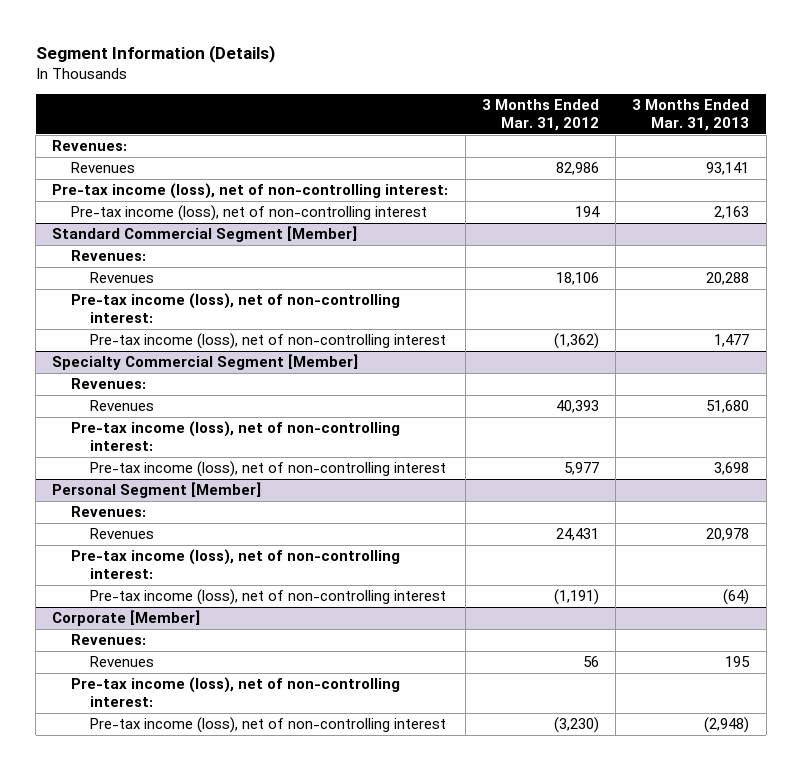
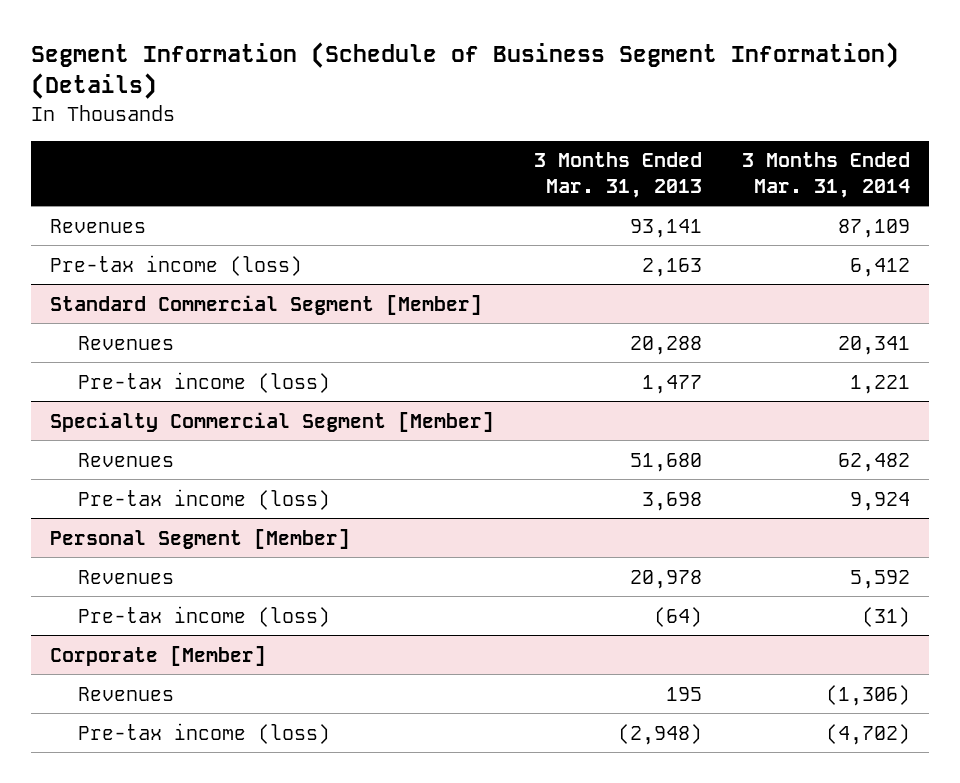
- Segment Information (Details)
+ Segment Information (Schedule of Business Segment Information) (Details)
- | 3 Months Ended Mar. 31, 2012 | 3 Months Ended Mar. 31, 2013
+ | 3 Months Ended Mar. 31, 2013 | 3 Months Ended Mar. 31, 2014
- Revenues:
- Pre-tax income (loss), net of non-controlling interest:
- Pre-tax income (loss), net of non-controlling interest | 194 | 2,163
+ Pre-tax income (loss) | 2,163 | 6,412
@ Standard Commercial Segment [Member]
- Revenues:
- Pre-tax income (loss), net of non-controlling interest:
- Pre-tax income (loss), net of non-controlling interest | (1,362) | 1,477
+ Pre-tax income (loss) | 1,477 | 1,221
@ Specialty Commercial Segment [Member]
- Revenues:
- Pre-tax income (loss), net of non-controlling interest:
- Pre-tax income (loss), net of non-controlling interest | 5,977 | 3,698
+ Pre-tax income (loss) | 3,698 | 9,924
@ Personal Segment [Member]
- Revenues:
- Pre-tax income (loss), net of non-controlling interest:
- Pre-tax income (loss), net of non-controlling interest | (1,191) | (64)
+ Pre-tax income (loss) | (64) | (31)
@ Corporate [Member]
- Revenues:
- Pre-tax income (loss), net of non-controlling interest:
- Pre-tax income (loss), net of non-controlling interest | (3,230) | (2,948)
+ Pre-tax income (loss) | (2,948) | (4,702)

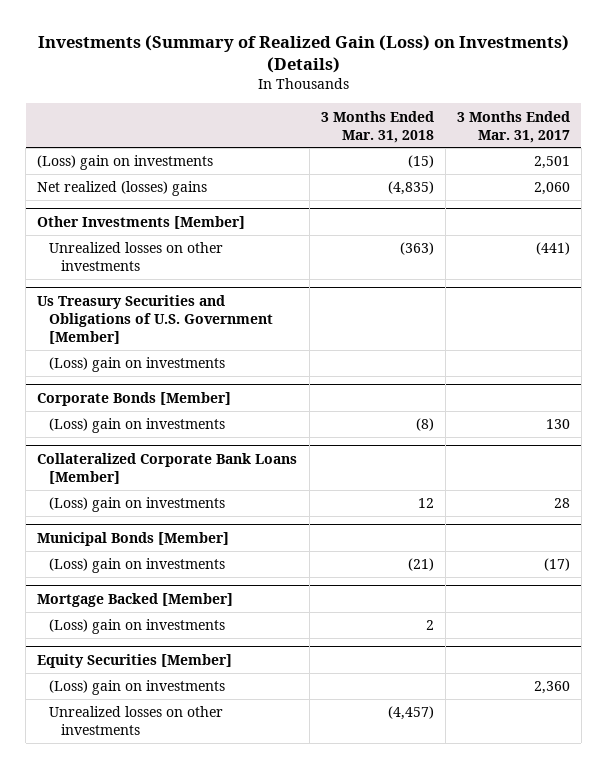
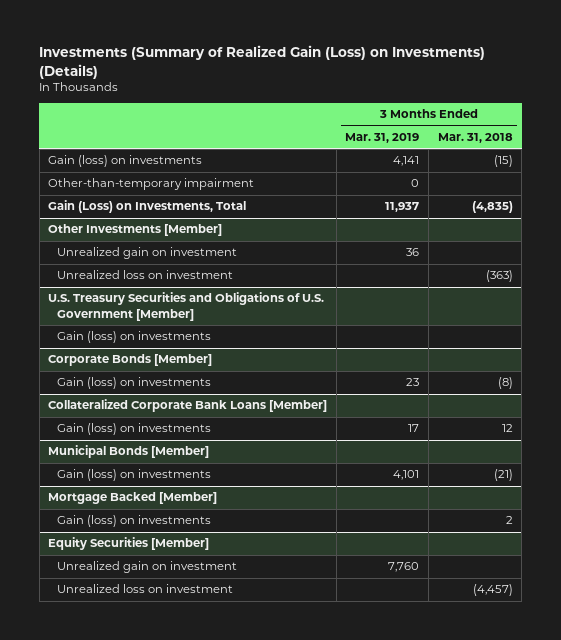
- | 3 Months Ended Mar. 31, 2018 | 3 Months Ended Mar. 31, 2017
+ | 3 Months Ended Mar. 31, 2019 | 3 Months Ended Mar. 31, 2018
- (Loss) gain on investments | (15) | 2,501
- Net realized (losses) gains | (4,835) | 2,060
+ Gain (loss) on investments | 4,141 | (15)
+ Other-than-temporary impairment | 0 |
+ Gain (Loss) on Investments, Total | 11,937 | (4,835)
@ Other Investments [Member]
- Unrealized losses on other investments | (363) | (441)
- Us Treasury Securities and Obligations of U.S. Government [Member]
- (Loss) gain on investments
@ Other Investments [Member]
+ Unrealized gain on investment | 36 |
+ Unrealized loss on investment | | (363)
+ U.S. Treasury Securities and Obligations of U.S. Government [Member]
+ Gain (loss) on investments
@ Corporate Bonds [Member]
- (Loss) gain on investments | (8) | 130
+ Gain (loss) on investments | 23 | (8)
@ Collateralized Corporate Bank Loans [Member]
- (Loss) gain on investments | 12 | 28
+ Gain (loss) on investments | 17 | 12
@ Municipal Bonds [Member]
- (Loss) gain on investments | (21) | (17)
+ Gain (loss) on investments | 4,101 | (21)
@ Mortgage Backed [Member]
- (Loss) gain on investments | 2 |
+ Gain (loss) on investments | | 2
@ Equity Securities [Member]
- (Loss) gain on investments | | 2,360
- Unrealized losses on other investments | (4,457) |
+ Unrealized gain on investment | 7,760 |
+ Unrealized loss on investment | | (4,457)

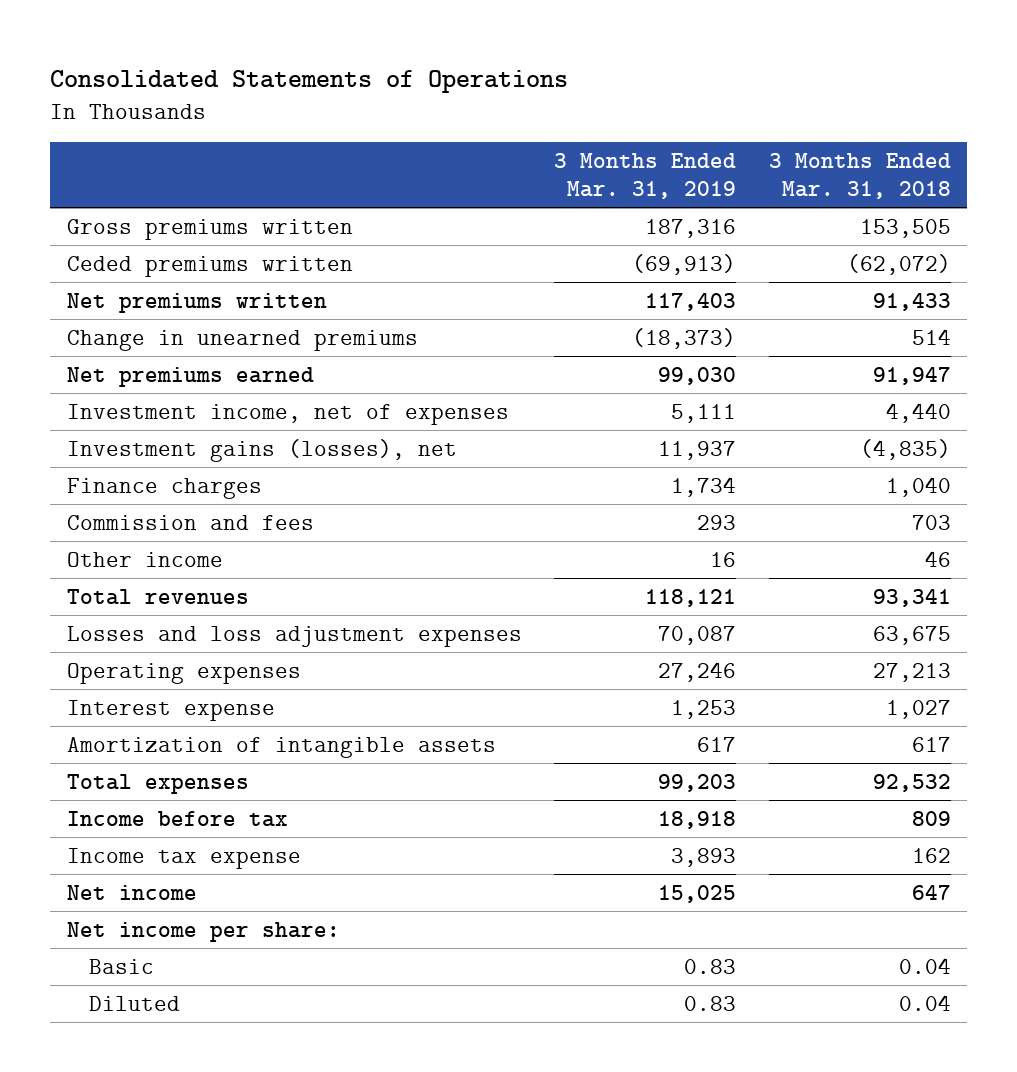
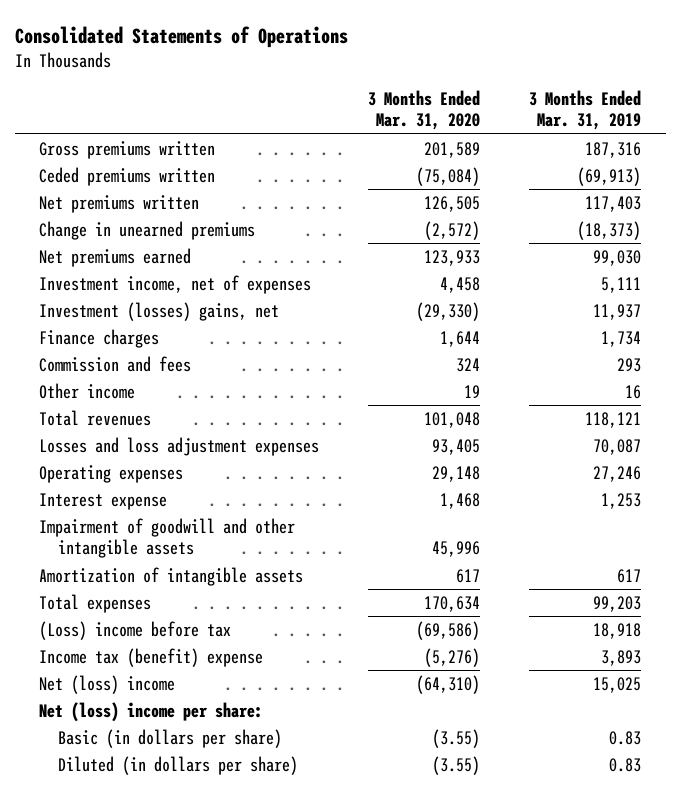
- | 3 Months Ended Mar. 31, 2019 | 3 Months Ended Mar. 31, 2018
+ | 3 Months Ended Mar. 31, 2020 | 3 Months Ended Mar. 31, 2019
- Investment gains (losses), net | 11,937 | (4,835)
+ Investment (losses) gains, net | (29,330) | 11,937
+ Impairment of goodwill and other intangible assets | 45,996 |
- Income before tax | 18,918 | 809
- Income tax expense | 3,893 | 162
- Net income | 15,025 | 647
- Net income per share:
- Basic | 0.83 | 0.04
- Diluted | 0.83 | 0.04
+ (Loss) income before tax | (69,586) | 18,918
+ Income tax (benefit) expense | (5,276) | 3,893
+ Net (loss) income | (64,310) | 15,025
+ Net (loss) income per share:
+ Basic (in dollars per share) | (3.55) | 0.83
+ Diluted (in dollars per share) | (3.55) | 0.83

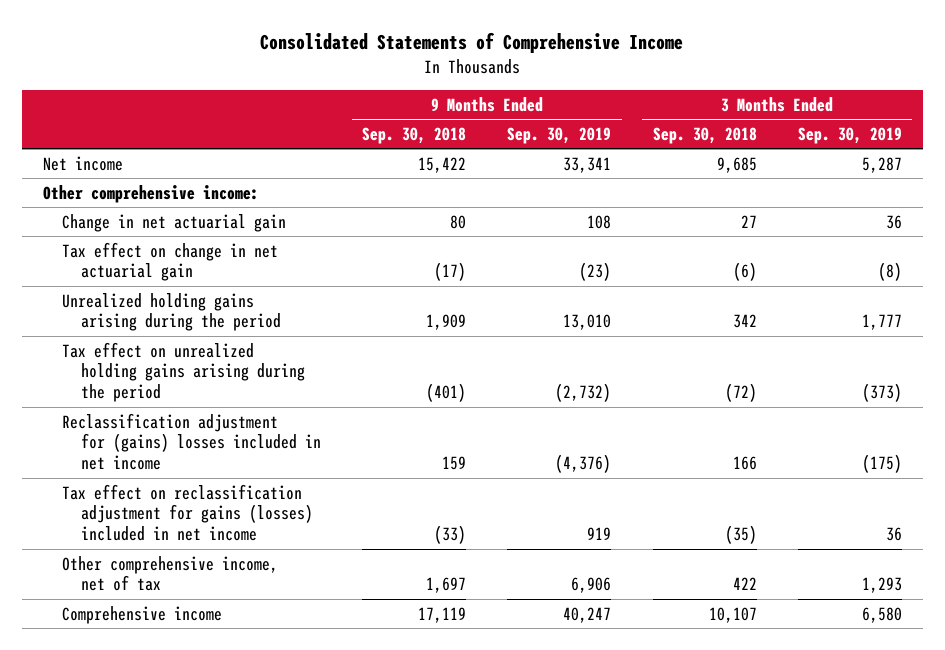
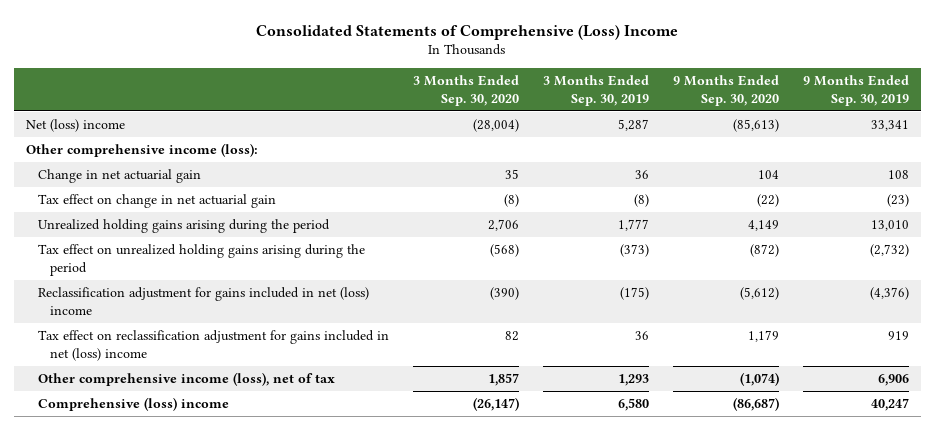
- Consolidated Statements of Comprehensive Income
+ Consolidated Statements of Comprehensive (Loss) Income
- | 9 Months Ended Sep. 30, 2018 | 9 Months Ended Sep. 30, 2019 | 3 Months Ended Sep. 30, 2018 | 3 Months Ended Sep. 30, 2019
+ | 3 Months Ended Sep. 30, 2020 | 3 Months Ended Sep. 30, 2019 | 9 Months Ended Sep. 30, 2020 | 9 Months Ended Sep. 30, 2019
- Net income | 15,422 | 33,341 | 9,685 | 5,287
- Other comprehensive income:
+ Net (loss) income | (28,004) | 5,287 | (85,613) | 33,341
+ Other comprehensive income (loss):
- Reclassification adjustment for (gains) losses included in net income | 159 | (4,376) | 166 | (175)
- Tax effect on reclassification adjustment for gains (losses) included in net income | (33) | 919 | (35) | 36
- Other comprehensive income, net of tax | 1,697 | 6,906 | 422 | 1,293
- Comprehensive income | 17,119 | 40,247 | 10,107 | 6,580
+ Reclassification adjustment for gains included in net (loss) income | (390) | (175) | (5,612) | (4,376)
+ Tax effect on reclassification adjustment for gains included in net (loss) income | 82 | 36 | 1,179 | 919
+ Other comprehensive income (loss), net of tax | 1,857 | 1,293 | (1,074) | 6,906
+ Comprehensive (loss) income | (26,147) | 6,580 | (86,687) | 40,247

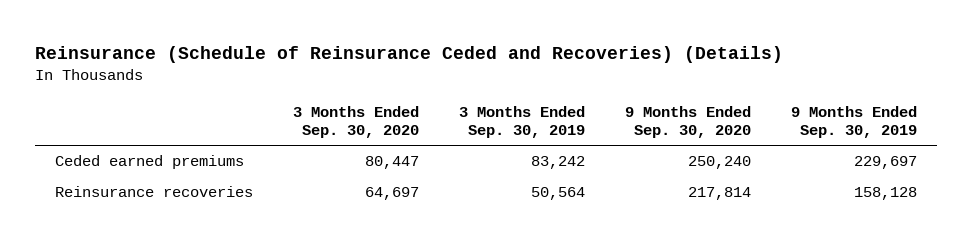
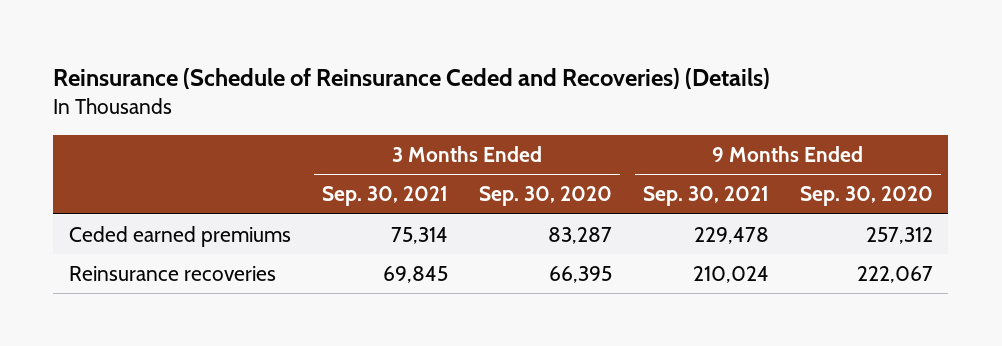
- | 3 Months Ended Sep. 30, 2020 | 3 Months Ended Sep. 30, 2019 | 9 Months Ended Sep. 30, 2020 | 9 Months Ended Sep. 30, 2019
+ | 3 Months Ended Sep. 30, 2021 | 3 Months Ended Sep. 30, 2020 | 9 Months Ended Sep. 30, 2021 | 9 Months Ended Sep. 30, 2020
- Ceded earned premiums | 80,447 | 83,242 | 250,240 | 229,697
- Reinsurance recoveries | 64,697 | 50,564 | 217,814 | 158,128
+ Ceded earned premiums | 75,314 | 83,287 | 229,478 | 257,312
+ Reinsurance recoveries | 69,845 | 66,395 | 210,024 | 222,067

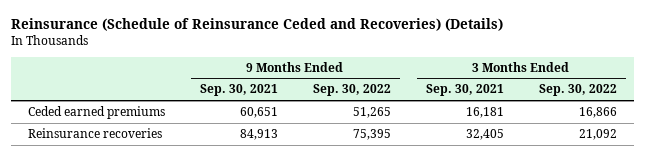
- | 3 Months Ended Sep. 30, 2021 | 3 Months Ended Sep. 30, 2020 | 9 Months Ended Sep. 30, 2021 | 9 Months Ended Sep. 30, 2020
+ | 9 Months Ended Sep. 30, 2021 | 9 Months Ended Sep. 30, 2022 | 3 Months Ended Sep. 30, 2021 | 3 Months Ended Sep. 30, 2022
- Ceded earned premiums | 75,314 | 83,287 | 229,478 | 257,312
- Reinsurance recoveries | 69,845 | 66,395 | 210,024 | 222,067
+ Ceded earned premiums | 60,651 | 51,265 | 16,181 | 16,866
+ Reinsurance recoveries | 84,913 | 75,395 | 32,405 | 21,092

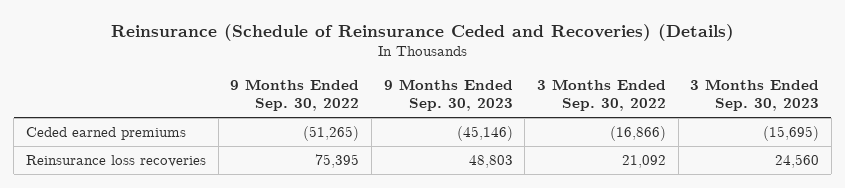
- | 9 Months Ended Sep. 30, 2021 | 9 Months Ended Sep. 30, 2022 | 3 Months Ended Sep. 30, 2021 | 3 Months Ended Sep. 30, 2022
+ | 9 Months Ended Sep. 30, 2022 | 9 Months Ended Sep. 30, 2023 | 3 Months Ended Sep. 30, 2022 | 3 Months Ended Sep. 30, 2023
- Ceded earned premiums | 60,651 | 51,265 | 16,181 | 16,866
- Reinsurance recoveries | 84,913 | 75,395 | 32,405 | 21,092
+ Ceded earned premiums | (51,265) | (45,146) | (16,866) | (15,695)
+ Reinsurance loss recoveries | 75,395 | 48,803 | 21,092 | 24,560

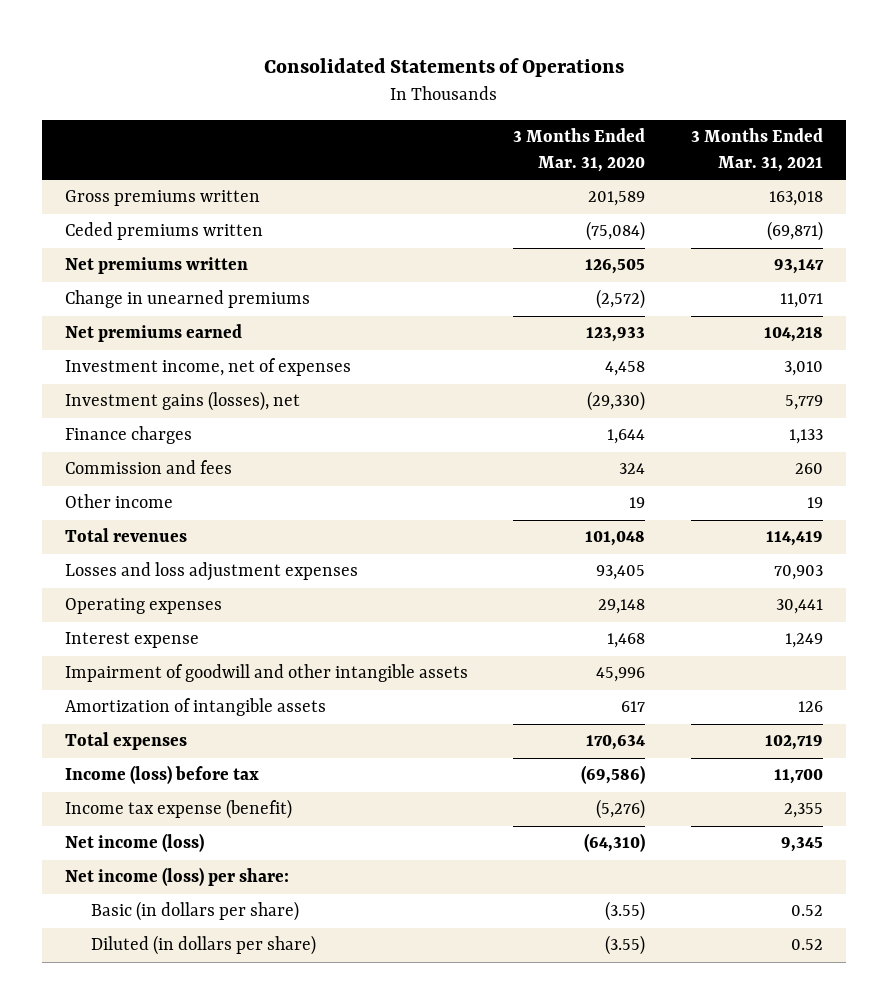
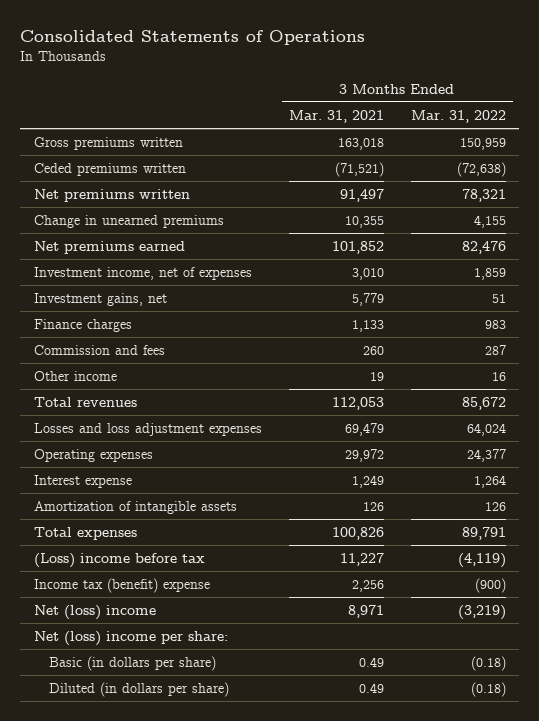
- | 3 Months Ended Mar. 31, 2020 | 3 Months Ended Mar. 31, 2021
+ | 3 Months Ended Mar. 31, 2021 | 3 Months Ended Mar. 31, 2022
- Ceded premiums written | (75,084) | (69,871)
- Net premiums written | 126,505 | 93,147
- Change in unearned premiums | (2,572) | 11,071
- Net premiums earned | 123,933 | 104,218
+ Ceded premiums written | (71,521) | (72,638)
+ Net premiums written | 91,497 | 78,321
+ Change in unearned premiums | 10,355 | 4,155
+ Net premiums earned | 101,852 | 82,476
- Investment gains (losses), net | (29,330) | 5,779
+ Investment gains, net | 5,779 | 51
- Total revenues | 101,048 | 114,419
- Losses and loss adjustment expenses | 93,405 | 70,903
- Operating expenses | 29,148 | 30,441
+ Total revenues | 112,053 | 85,672
+ Losses and loss adjustment expenses | 69,479 | 64,024
+ Operating expenses | 29,972 | 24,377
- Impairment of goodwill and other intangible assets | 45,996 |
- Total expenses | 170,634 | 102,719
- Income (loss) before tax | (69,586) | 11,700
- Income tax expense (benefit) | (5,276) | 2,355
- Net income (loss) | (64,310) | 9,345
- Net income (loss) per share:
- Basic (in dollars per share) | (3.55) | 0.52
- Diluted (in dollars per share) | (3.55) | 0.52
+ Total expenses | 100,826 | 89,791
+ (Loss) income before tax | 11,227 | (4,119)
+ Income tax (benefit) expense | 2,256 | (900)
+ Net (loss) income | 8,971 | (3,219)
+ Net (loss) income per share:
+ Basic (in dollars per share) | 0.49 | (0.18)
+ Diluted (in dollars per share) | 0.49 | (0.18)

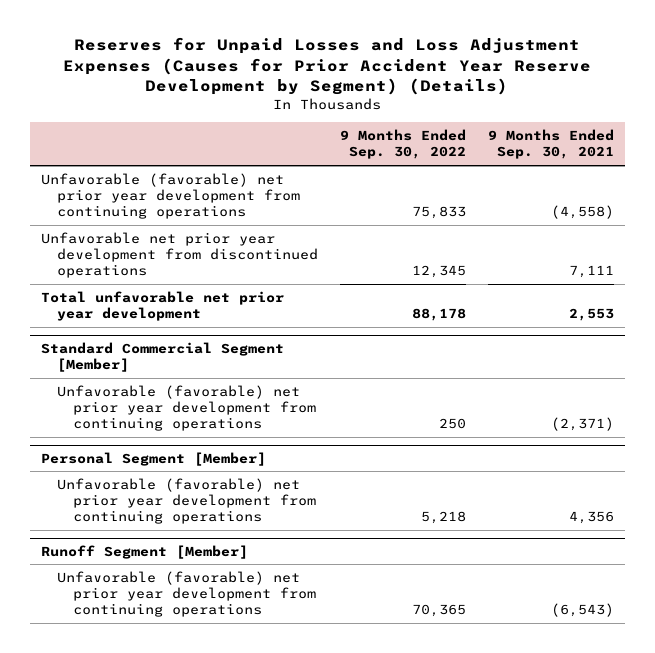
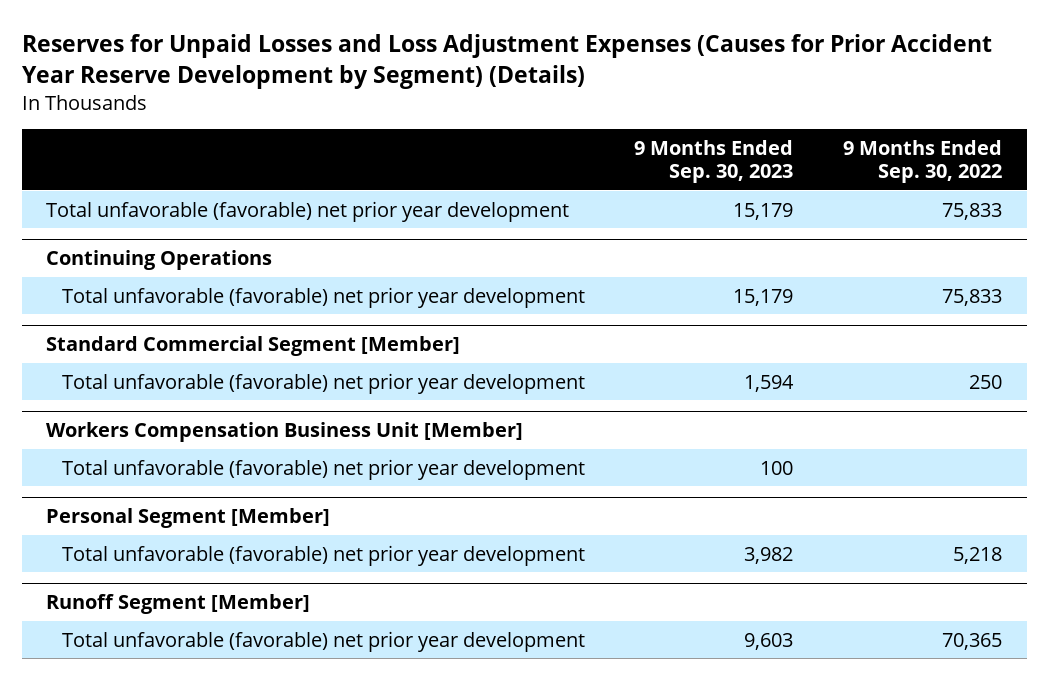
- | 9 Months Ended Sep. 30, 2022 | 9 Months Ended Sep. 30, 2021
+ | 9 Months Ended Sep. 30, 2023 | 9 Months Ended Sep. 30, 2022
- Unfavorable (favorable) net prior year development from continuing operations | 75,833 | (4,558)
- Unfavorable net prior year development from discontinued operations | 12,345 | 7,111
- Total unfavorable net prior year development | 88,178 | 2,553
+ Total unfavorable (favorable) net prior year development | 15,179 | 75,833
+ Continuing Operations
+ Total unfavorable (favorable) net prior year development | 15,179 | 75,833
@ Standard Commercial Segment [Member]
- Unfavorable (favorable) net prior year development from continuing operations | 250 | (2,371)
+ Total unfavorable (favorable) net prior year development | 1,594 | 250
+ Workers Compensation Business Unit [Member]
+ Total unfavorable (favorable) net prior year development | 100 |
@ Personal Segment [Member]
- Unfavorable (favorable) net prior year development from continuing operations | 5,218 | 4,356
+ Total unfavorable (favorable) net prior year development | 3,982 | 5,218
@ Runoff Segment [Member]
- Unfavorable (favorable) net prior year development from continuing operations | 70,365 | (6,543)
+ Total unfavorable (favorable) net prior year development | 9,603 | 70,365

